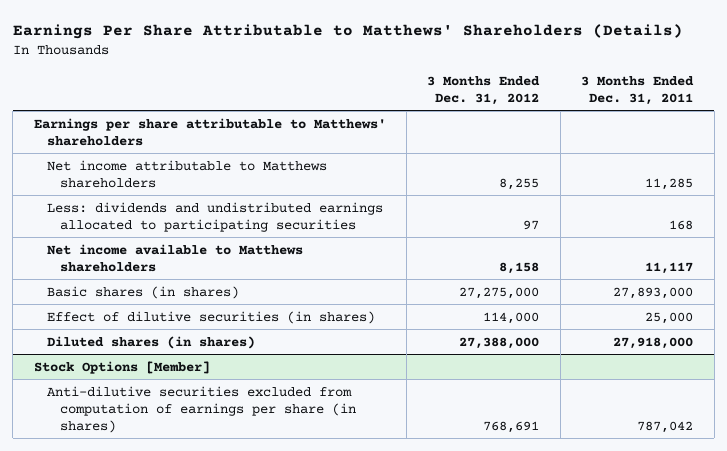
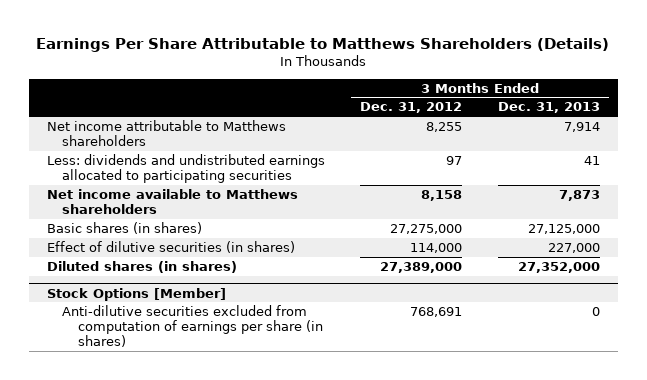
- Earnings Per Share Attributable to Matthews' Shareholders (Details)
+ Earnings Per Share Attributable to Matthews Shareholders (Details)
- | 3 Months Ended Dec. 31, 2012 | 3 Months Ended Dec. 31, 2011
+ | 3 Months Ended Dec. 31, 2012 | 3 Months Ended Dec. 31, 2013
- Earnings per share attributable to Matthews' shareholders
- Diluted shares (in shares) | 27,388,000 | 27,918,000
+ Diluted shares (in shares) | 27,389,000 | 27,352,000

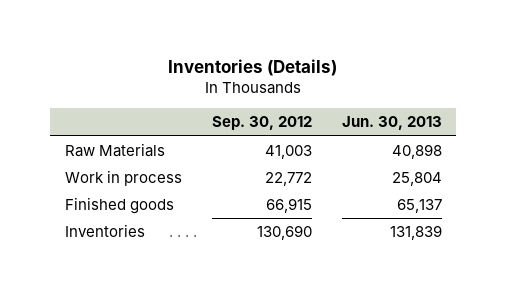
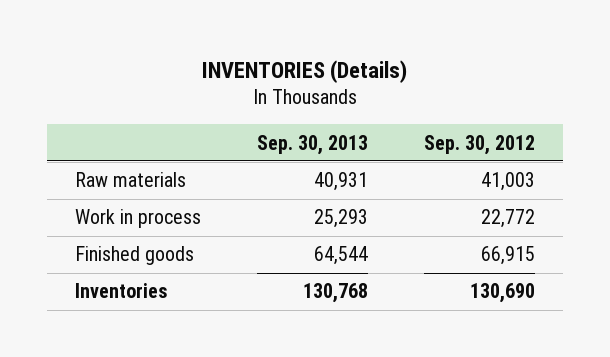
- Inventories (Details)
+ INVENTORIES (Details)
- | Sep. 30, 2012 | Jun. 30, 2013
+ | Sep. 30, 2013 | Sep. 30, 2012
- Raw Materials | 41,003 | 40,898
+ Raw materials | 40,931 | 41,003

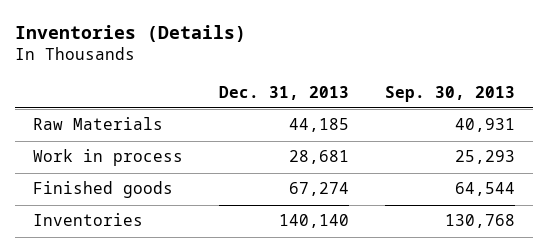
- INVENTORIES (Details)
+ Inventories (Details)
- | Sep. 30, 2013 | Sep. 30, 2012
+ | Dec. 31, 2013 | Sep. 30, 2013
- Raw materials | 40,931 | 41,003
+ Raw Materials | 44,185 | 40,931

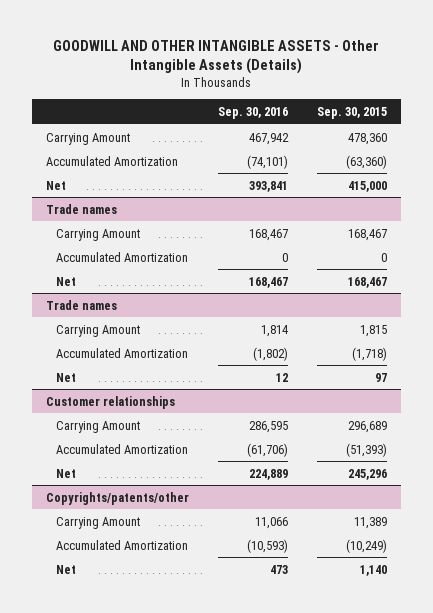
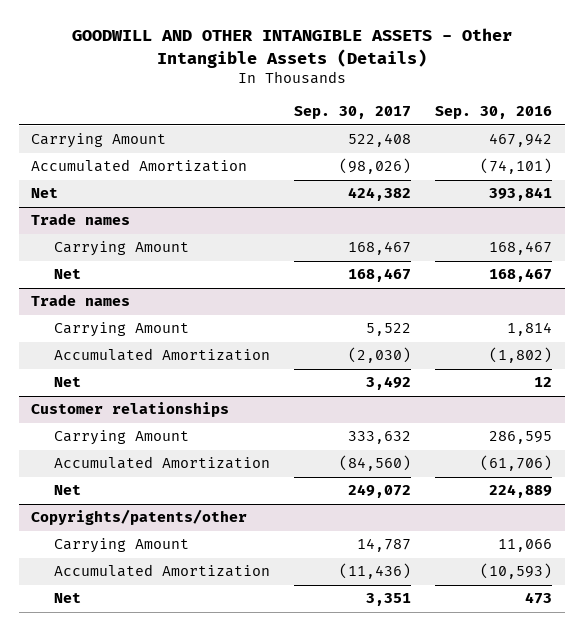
- | Sep. 30, 2016 | Sep. 30, 2015
+ | Sep. 30, 2017 | Sep. 30, 2016
@ Trade names
- Accumulated Amortization | 0 | 0

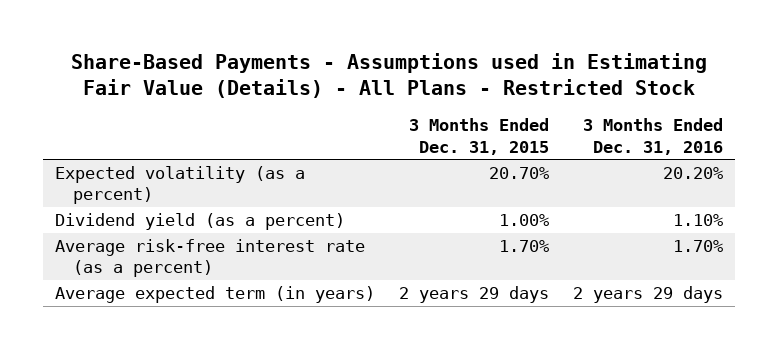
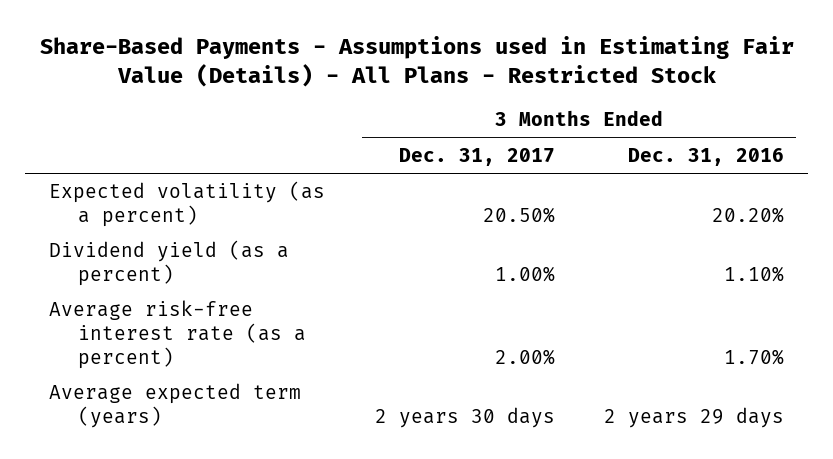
- | 3 Months Ended Dec. 31, 2015 | 3 Months Ended Dec. 31, 2016
+ | 3 Months Ended Dec. 31, 2017 | 3 Months Ended Dec. 31, 2016
- Average expected term (in years) | 2 years 29 days | 2 years 29 days
+ Average expected term (years) | 2 years 30 days | 2 years 29 days

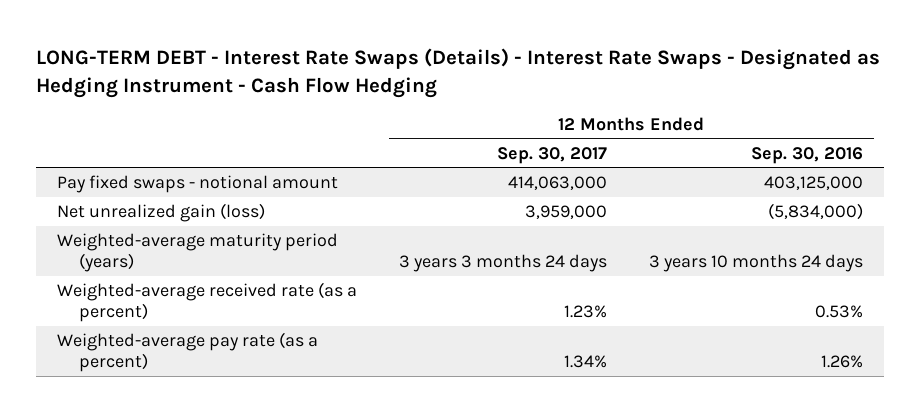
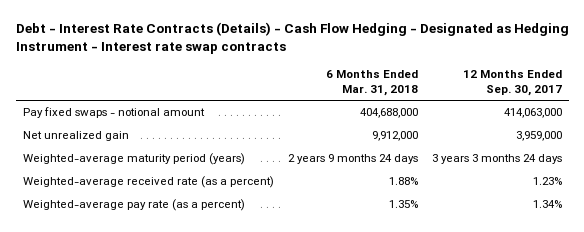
- LONG-TERM DEBT - Interest Rate Swaps (Details) - Interest Rate Swaps - Designated as Hedging Instrument - Cash Flow Hedging
+ Debt - Interest Rate Contracts (Details) - Cash Flow Hedging - Designated as Hedging Instrument - Interest rate swap contracts
- | 12 Months Ended Sep. 30, 2017 | 12 Months Ended Sep. 30, 2016
+ | 6 Months Ended Mar. 31, 2018 | 12 Months Ended Sep. 30, 2017
- Net unrealized gain (loss) | 3,959,000 | (5,834,000)
+ Net unrealized gain | 9,912,000 | 3,959,000

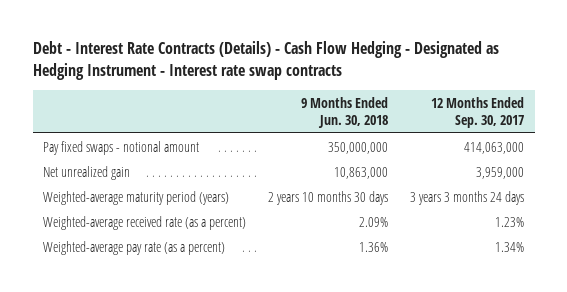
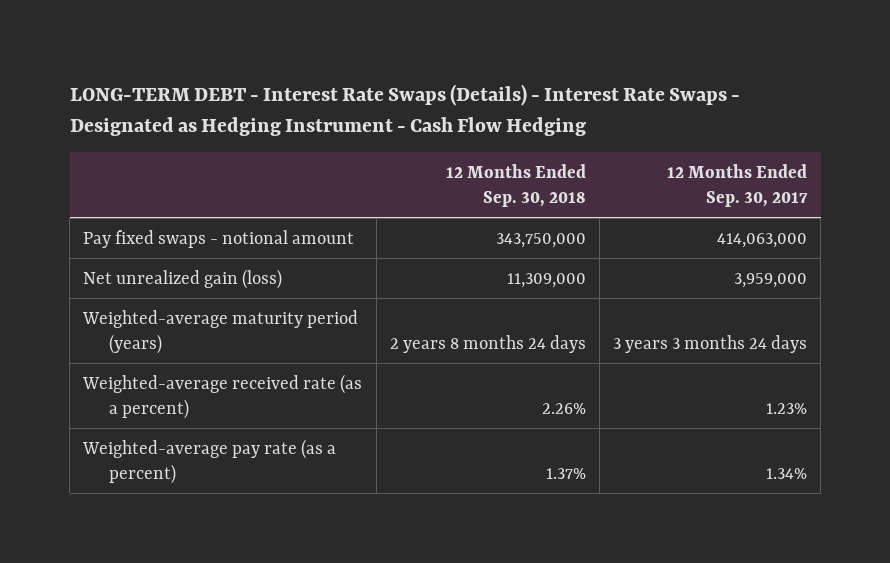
- Debt - Interest Rate Contracts (Details) - Cash Flow Hedging - Designated as Hedging Instrument - Interest rate swap contracts
+ LONG-TERM DEBT - Interest Rate Swaps (Details) - Interest Rate Swaps - Designated as Hedging Instrument - Cash Flow Hedging
- | 9 Months Ended Jun. 30, 2018 | 12 Months Ended Sep. 30, 2017
+ | 12 Months Ended Sep. 30, 2018 | 12 Months Ended Sep. 30, 2017
- Net unrealized gain | 10,863,000 | 3,959,000
+ Net unrealized gain (loss) | 11,309,000 | 3,959,000

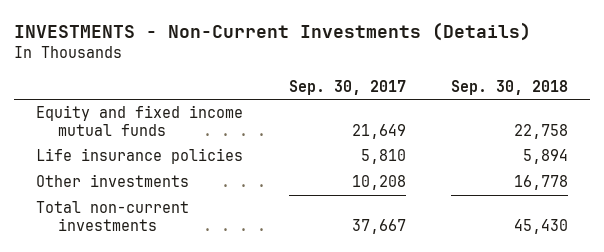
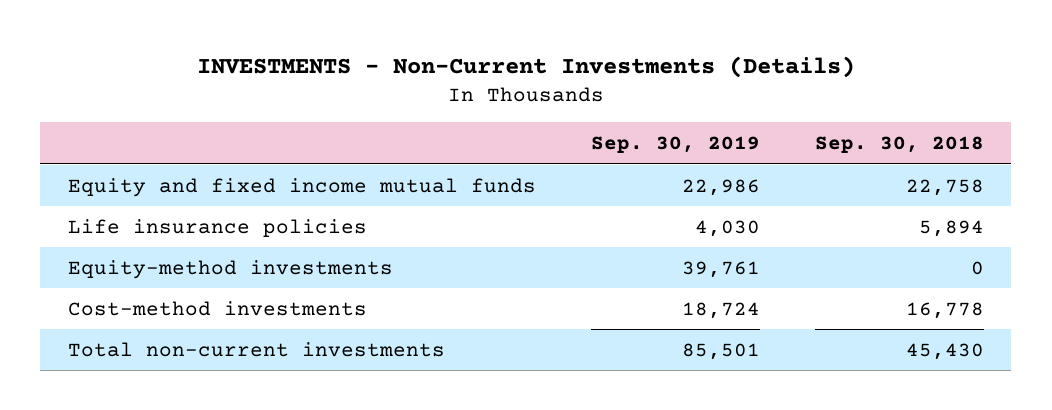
- | Sep. 30, 2017 | Sep. 30, 2018
+ | Sep. 30, 2019 | Sep. 30, 2018
- Other investments | 10,208 | 16,778
+ Equity-method investments | 39,761 | 0
+ Cost-method investments | 18,724 | 16,778

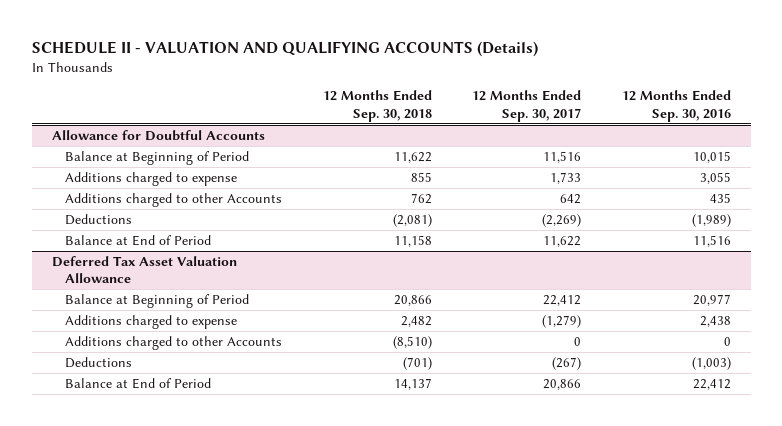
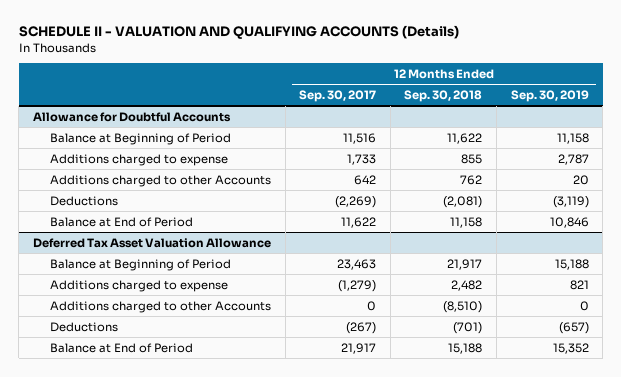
- | 12 Months Ended Sep. 30, 2018 | 12 Months Ended Sep. 30, 2017 | 12 Months Ended Sep. 30, 2016
+ | 12 Months Ended Sep. 30, 2017 | 12 Months Ended Sep. 30, 2018 | 12 Months Ended Sep. 30, 2019
@ Deferred Tax Asset Valuation Allowance
- Balance at Beginning of Period | 20,866 | 22,412 | 20,977
+ Balance at Beginning of Period | 23,463 | 21,917 | 15,188
- Balance at End of Period | 14,137 | 20,866 | 22,412
+ Balance at End of Period | 21,917 | 15,188 | 15,352

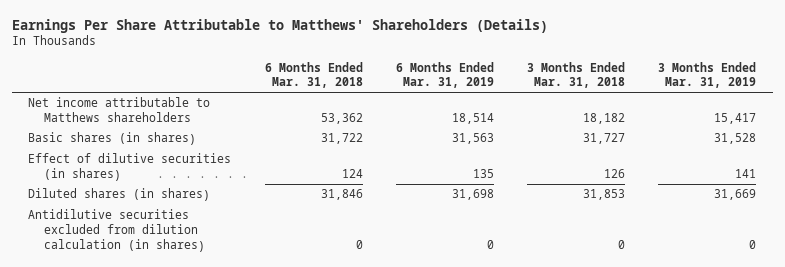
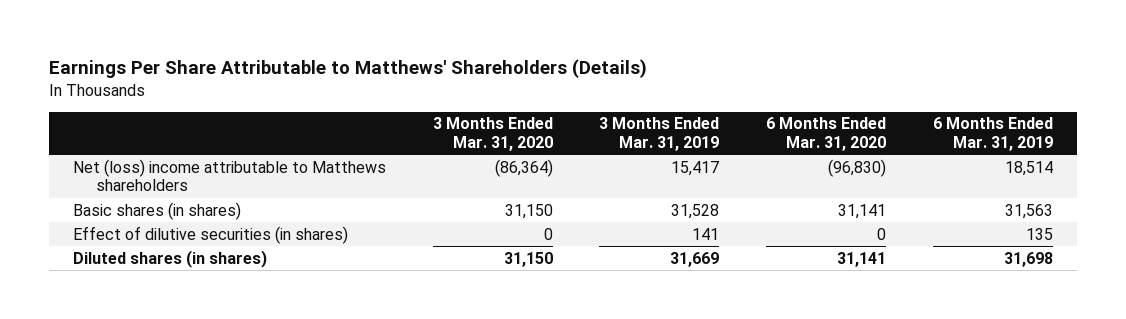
- | 6 Months Ended Mar. 31, 2018 | 6 Months Ended Mar. 31, 2019 | 3 Months Ended Mar. 31, 2018 | 3 Months Ended Mar. 31, 2019
+ | 3 Months Ended Mar. 31, 2020 | 3 Months Ended Mar. 31, 2019 | 6 Months Ended Mar. 31, 2020 | 6 Months Ended Mar. 31, 2019
- Net income attributable to Matthews shareholders | 53,362 | 18,514 | 18,182 | 15,417
+ Net (loss) income attributable to Matthews shareholders | (86,364) | 15,417 | (96,830) | 18,514
- Antidilutive securities excluded from dilution calculation (in shares) | 0 | 0 | 0 | 0

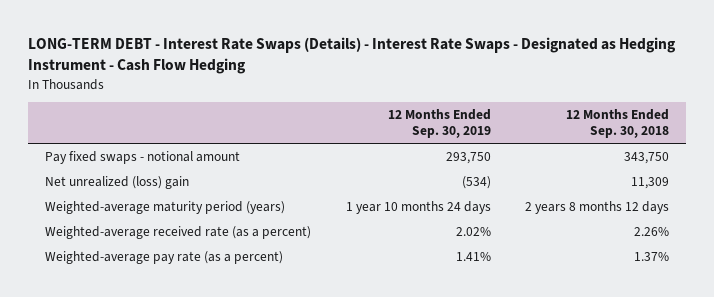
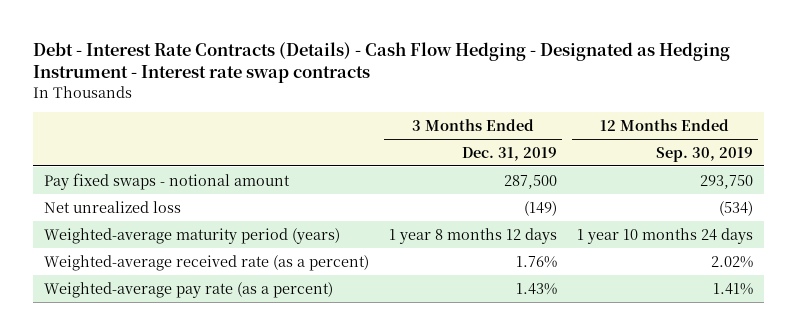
- LONG-TERM DEBT - Interest Rate Swaps (Details) - Interest Rate Swaps - Designated as Hedging Instrument - Cash Flow Hedging
+ Debt - Interest Rate Contracts (Details) - Cash Flow Hedging - Designated as Hedging Instrument - Interest rate swap contracts
- | 12 Months Ended Sep. 30, 2019 | 12 Months Ended Sep. 30, 2018
+ | 3 Months Ended Dec. 31, 2019 | 12 Months Ended Sep. 30, 2019
- Net unrealized (loss) gain | (534) | 11,309
+ Net unrealized loss | (149) | (534)

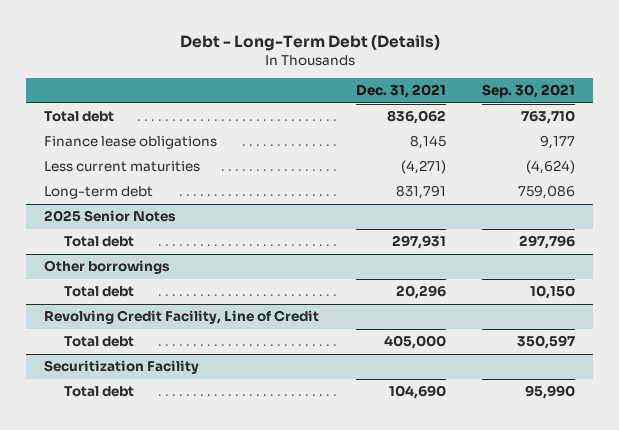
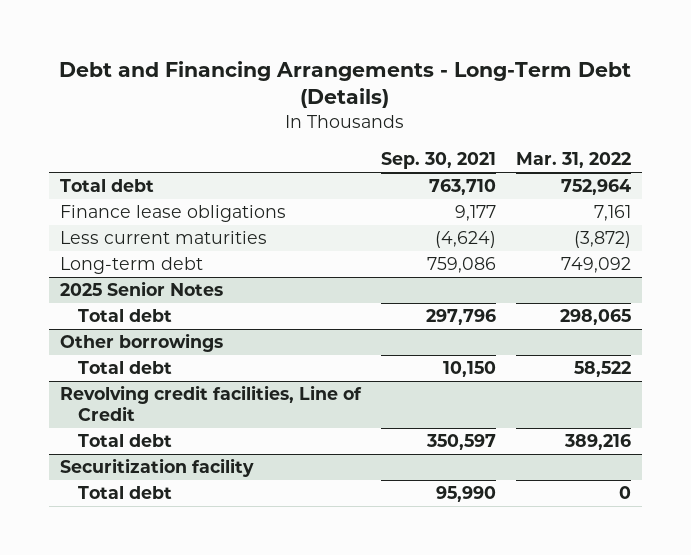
- Debt - Long-Term Debt (Details)
+ Debt and Financing Arrangements - Long-Term Debt (Details)
- | Dec. 31, 2021 | Sep. 30, 2021
+ | Sep. 30, 2021 | Mar. 31, 2022
- Revolving Credit Facility, Line of Credit
+ Revolving credit facilities, Line of Credit
- Securitization Facility
+ Securitization facility

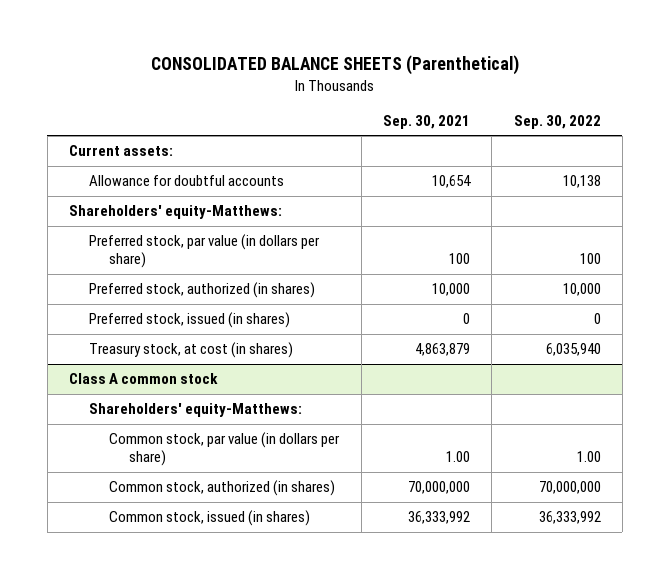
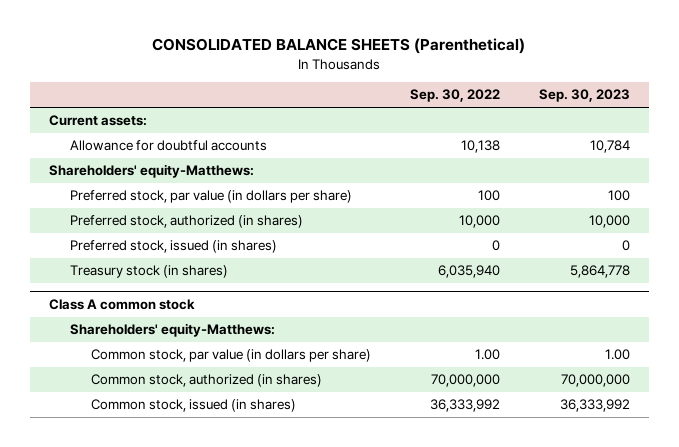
- | Sep. 30, 2021 | Sep. 30, 2022
+ | Sep. 30, 2022 | Sep. 30, 2023
- Treasury stock, at cost (in shares) | 4,863,879 | 6,035,940
+ Treasury stock (in shares) | 6,035,940 | 5,864,778

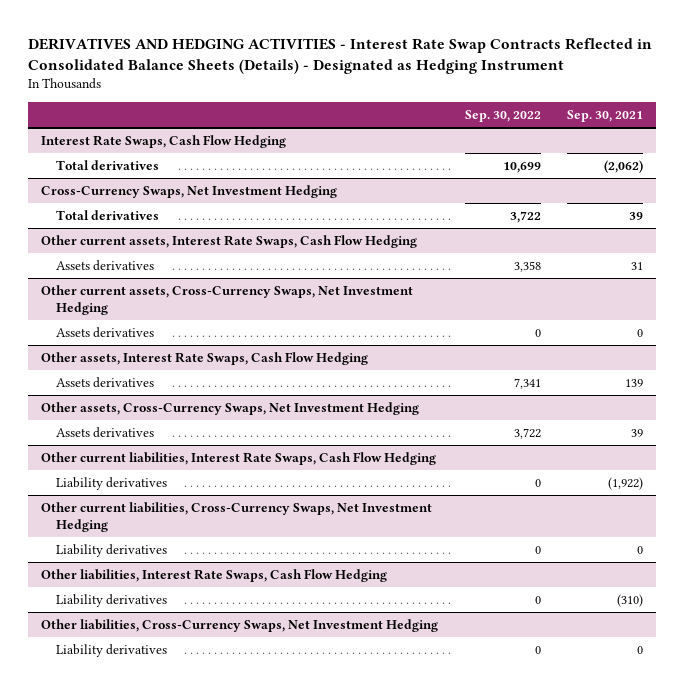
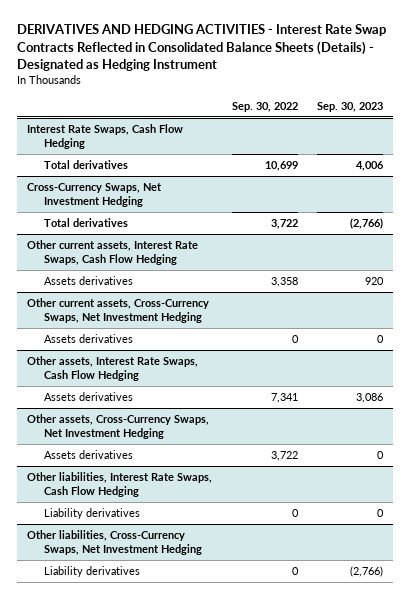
- | Sep. 30, 2022 | Sep. 30, 2021
+ | Sep. 30, 2022 | Sep. 30, 2023
- Other current liabilities, Interest Rate Swaps, Cash Flow Hedging
- Liability derivatives | 0 | (1,922)
- Other current liabilities, Cross-Currency Swaps, Net Investment Hedging
- Liability derivatives | 0 | 0

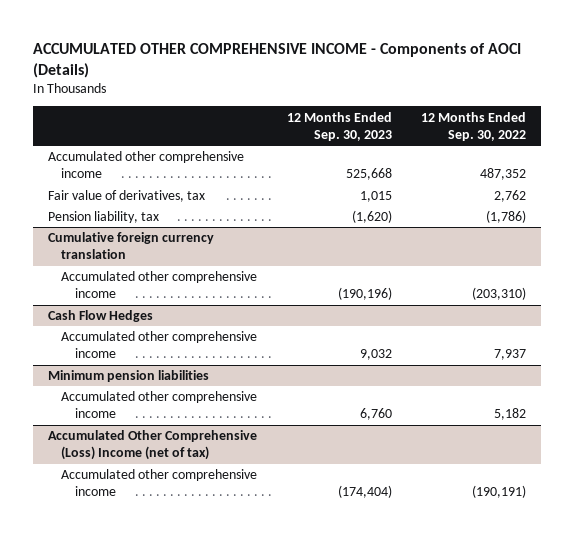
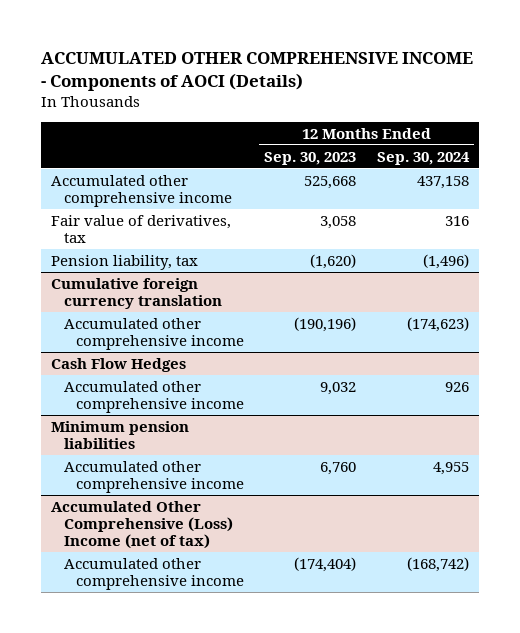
- | 12 Months Ended Sep. 30, 2023 | 12 Months Ended Sep. 30, 2022
+ | 12 Months Ended Sep. 30, 2023 | 12 Months Ended Sep. 30, 2024
- Fair value of derivatives, tax | 1,015 | 2,762
+ Fair value of derivatives, tax | 3,058 | 316

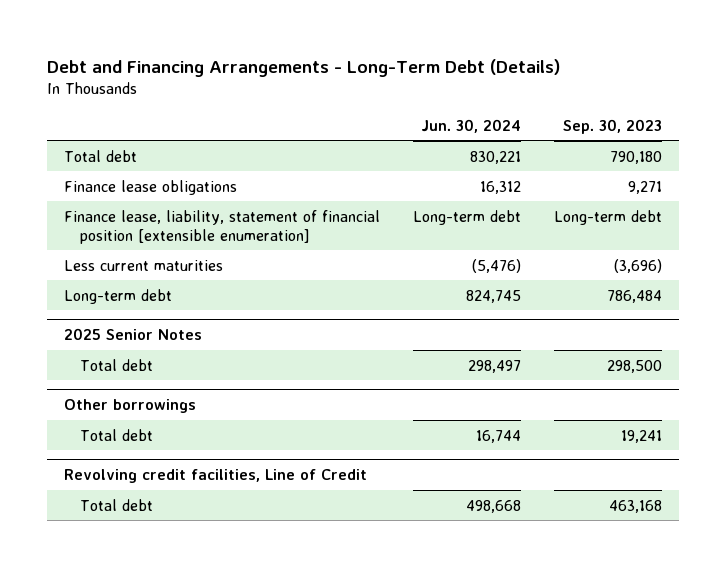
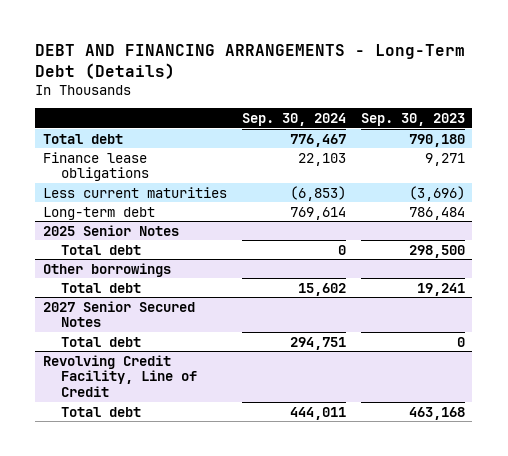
- Debt and Financing Arrangements - Long-Term Debt (Details)
+ DEBT AND FINANCING ARRANGEMENTS - Long-Term Debt (Details)
- | Jun. 30, 2024 | Sep. 30, 2023
+ | Sep. 30, 2024 | Sep. 30, 2023
- Finance lease, liability, statement of financial position [extensible enumeration] | Long-term debt | Long-term debt
- Revolving credit facilities, Line of Credit
+ 2027 Senior Secured Notes
+ Total debt | 294,751 | 0
+ Revolving Credit Facility, Line of Credit

